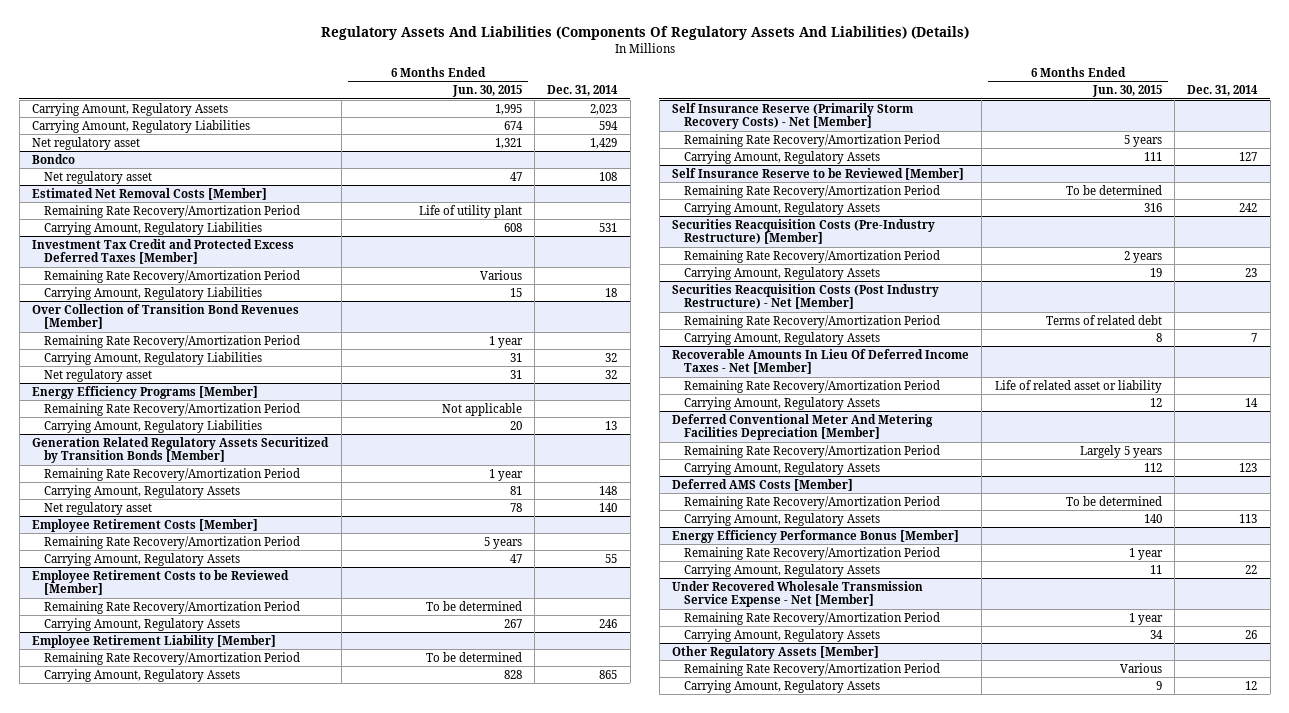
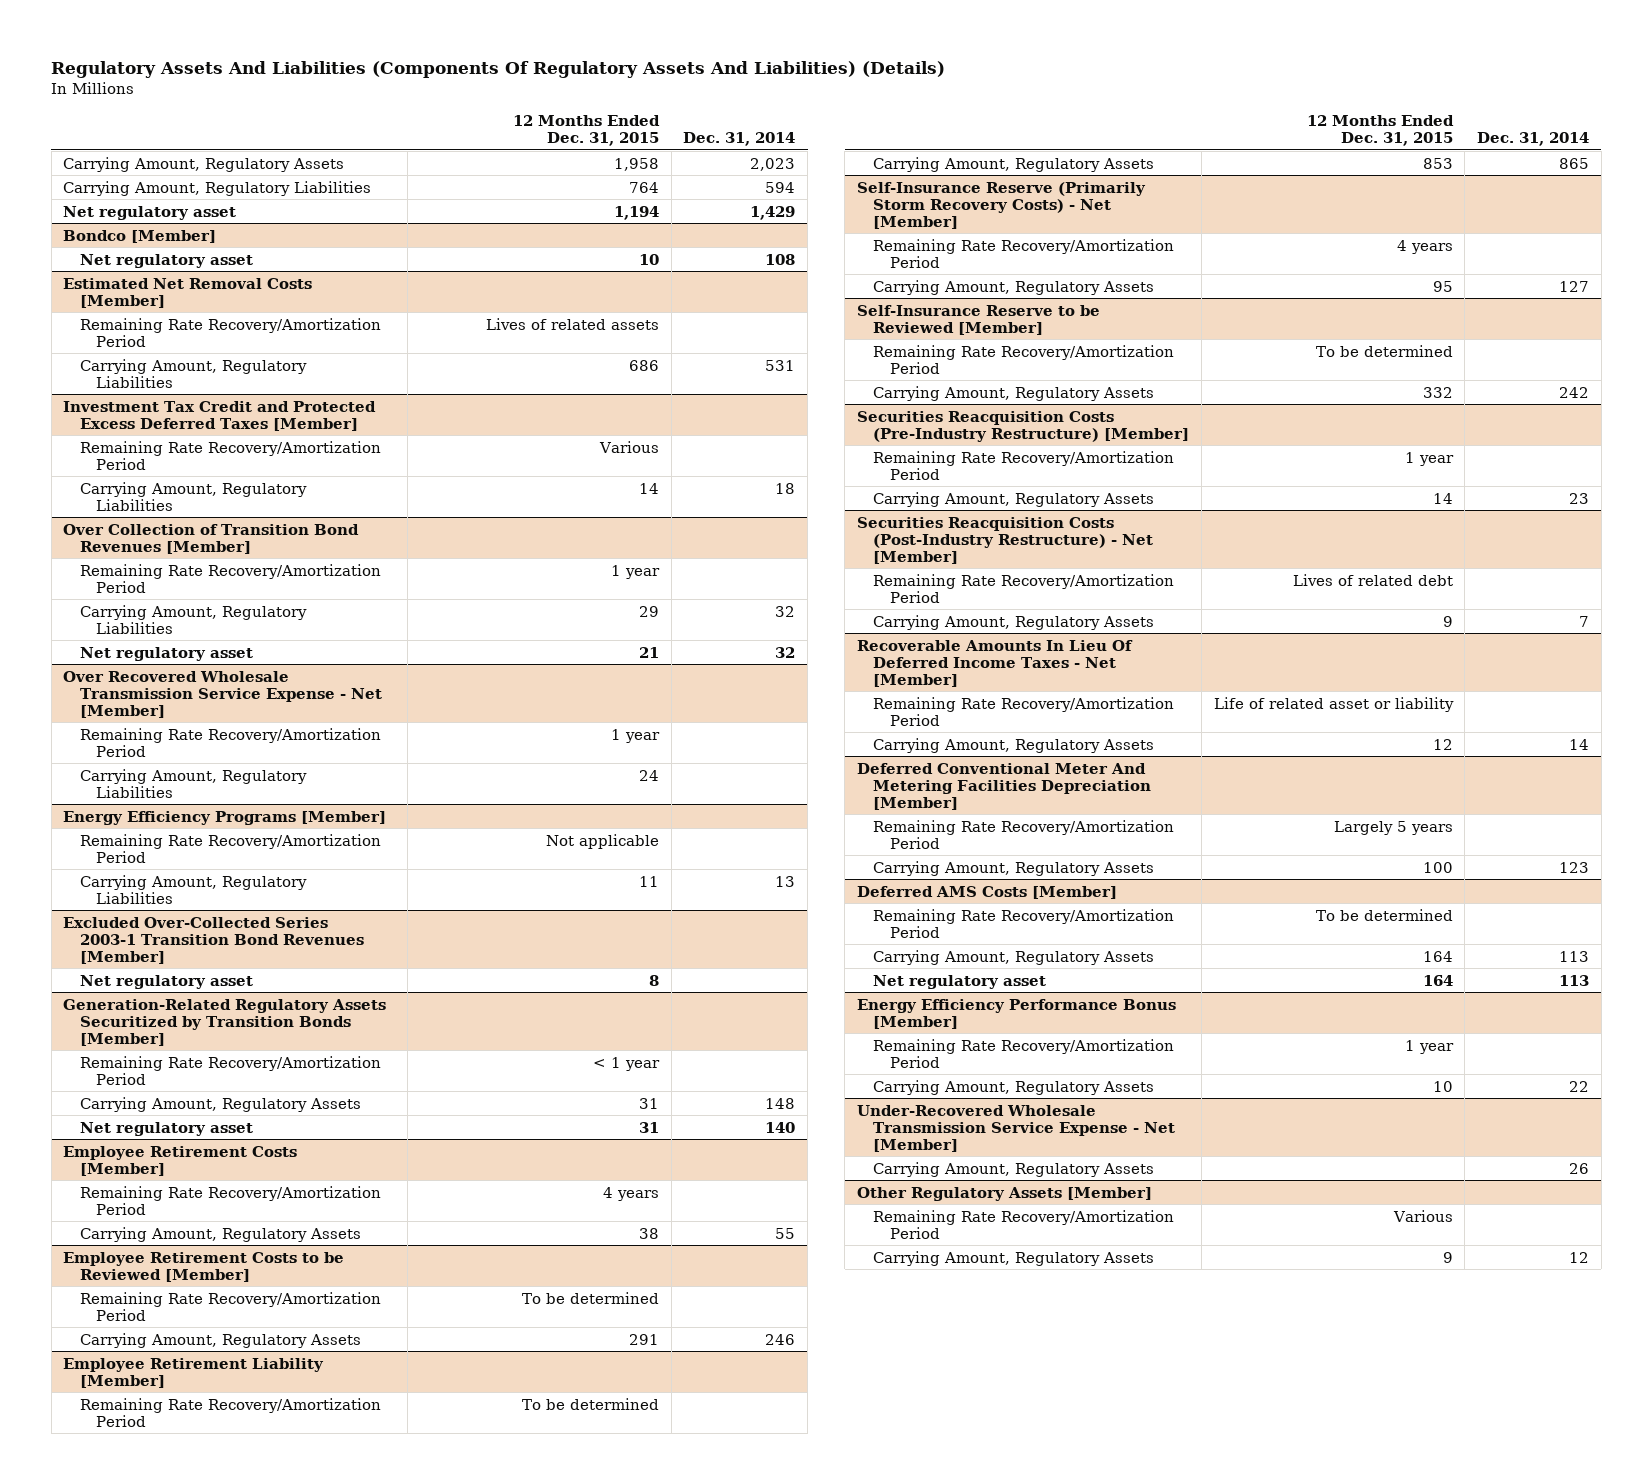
- | 6 Months Ended Jun. 30, 2015 | Dec. 31, 2014
+ | 12 Months Ended Dec. 31, 2015 | Dec. 31, 2014
- Bondco
+ Bondco [Member]
+ Over Recovered Wholesale Transmission Service Expense - Net [Member]
+ Remaining Rate Recovery/Amortization Period | 1 year |
+ Carrying Amount, Regulatory Liabilities | 24 |
- Generation Related Regulatory Assets Securitized by Transition Bonds [Member]
+ Excluded Over-Collected Series 2003-1 Transition Bond Revenues [Member]
+ Net regulatory asset | 8 |
+ Generation-Related Regulatory Assets Securitized by Transition Bonds [Member]
- Self Insurance Reserve (Primarily Storm Recovery Costs) - Net [Member]
+ Self-Insurance Reserve (Primarily Storm Recovery Costs) - Net [Member]
- Self Insurance Reserve to be Reviewed [Member]
+ Self-Insurance Reserve to be Reviewed [Member]
- Securities Reacquisition Costs (Post Industry Restructure) - Net [Member]
+ Securities Reacquisition Costs (Post-Industry Restructure) - Net [Member]
@ Deferred AMS Costs [Member]
+ Net regulatory asset | 164 | 113
- Under Recovered Wholesale Transmission Service Expense - Net [Member]
- Remaining Rate Recovery/Amortization Period | 1 year |
+ Under-Recovered Wholesale Transmission Service Expense - Net [Member]

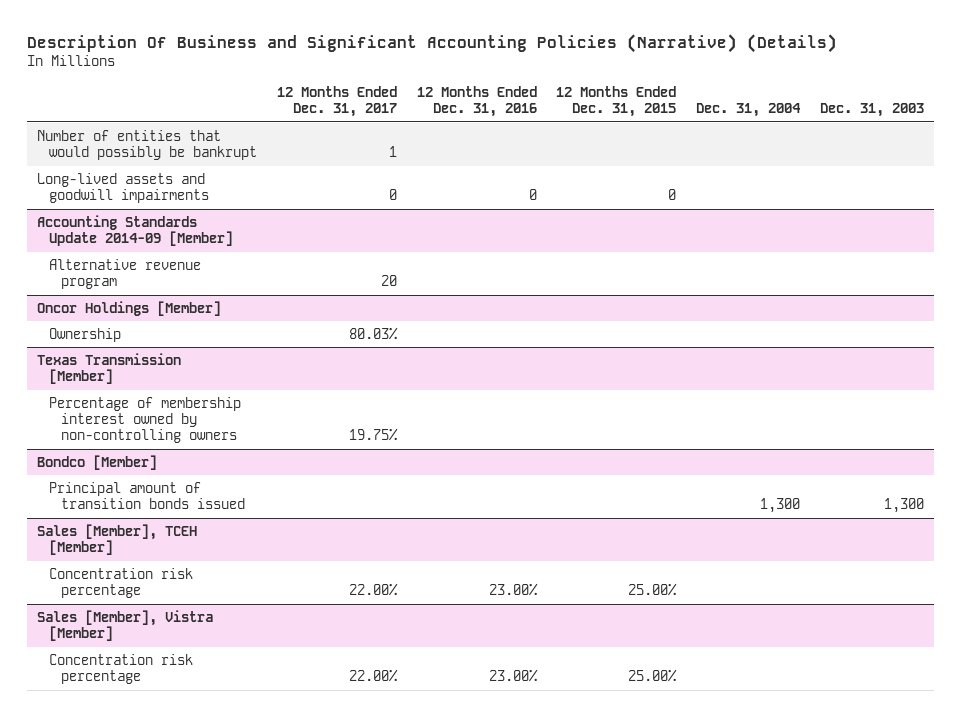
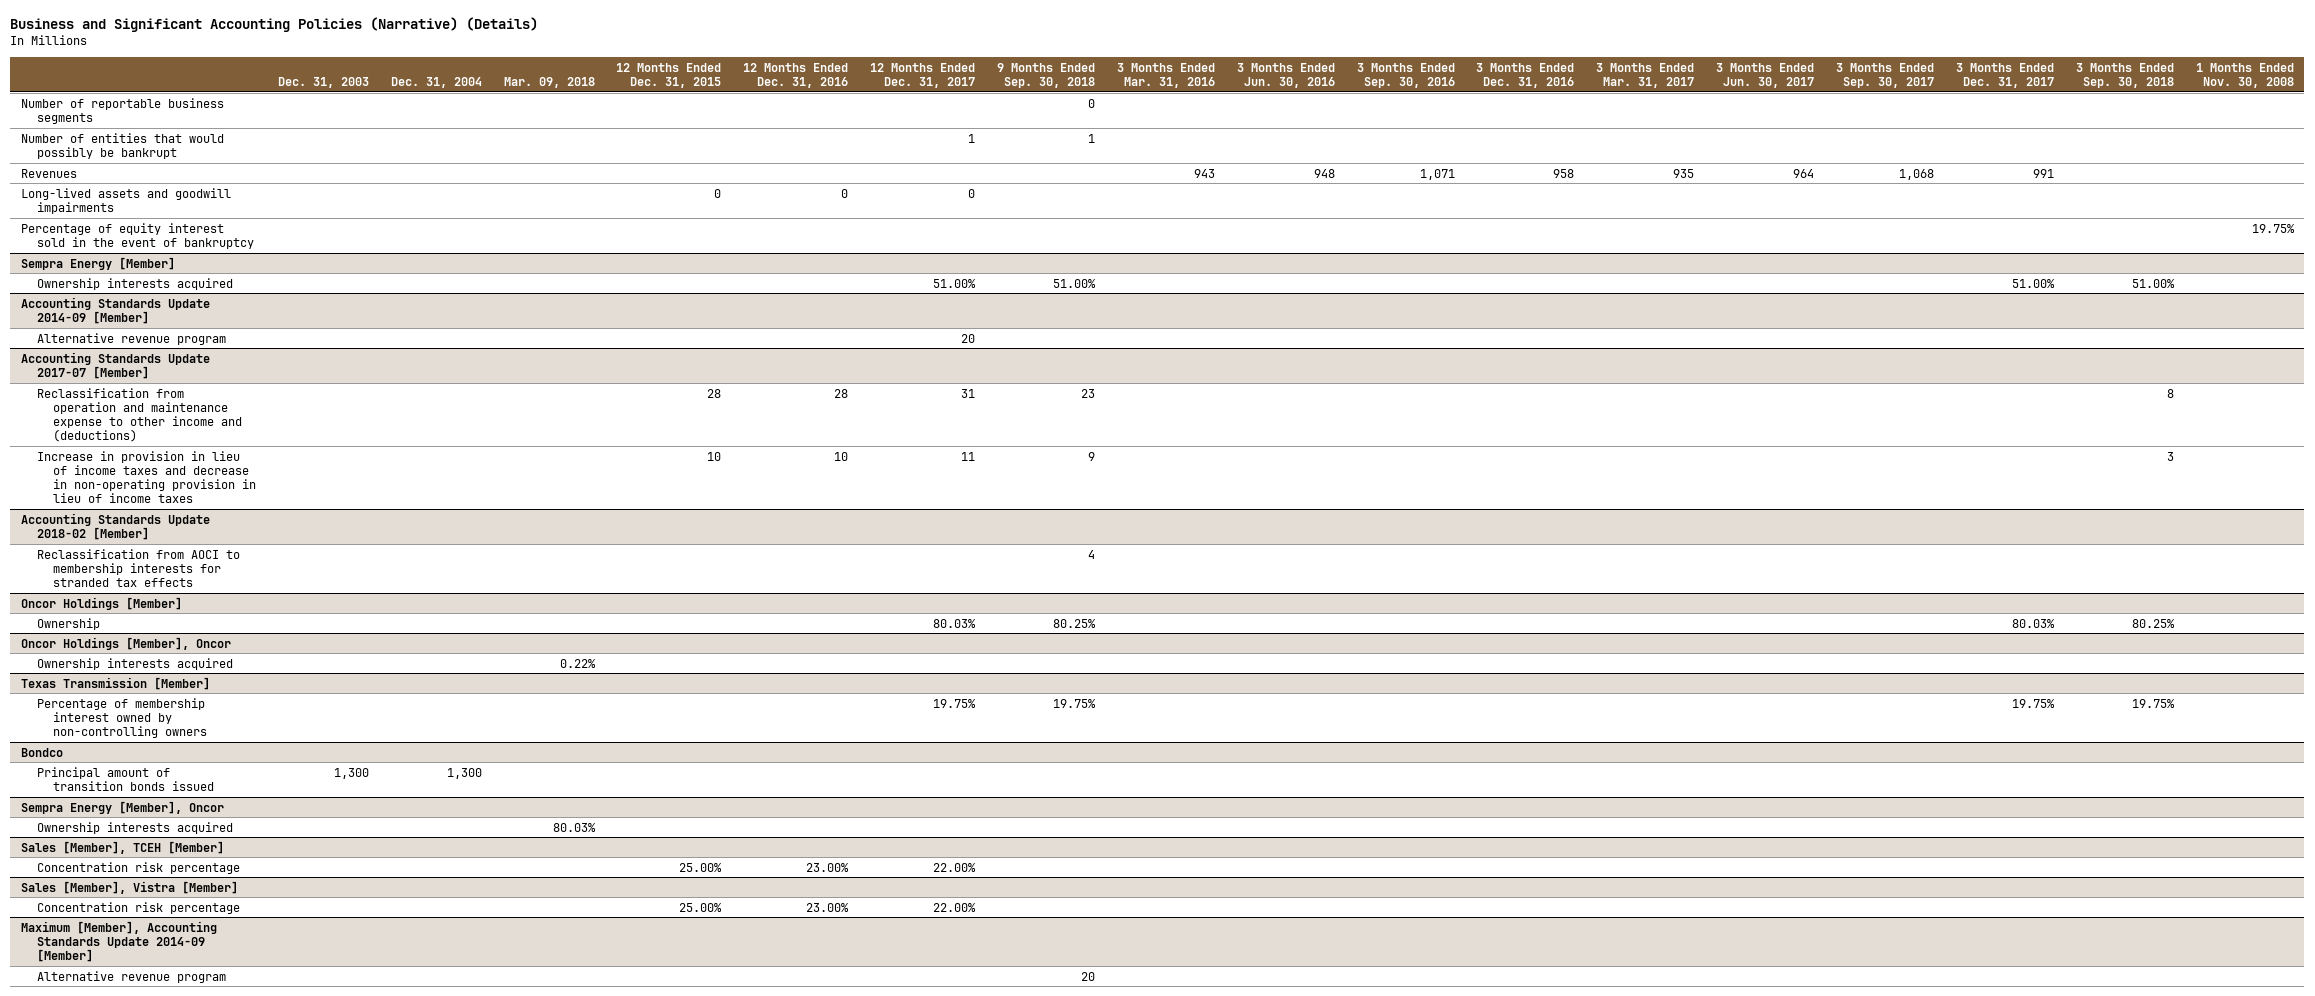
- Description Of Business and Significant Accounting Policies (Narrative) (Details)
+ Business and Significant Accounting Policies (Narrative) (Details)
- | 12 Months Ended Dec. 31, 2017 | 12 Months Ended Dec. 31, 2016 | 12 Months Ended Dec. 31, 2015 | Dec. 31, 2004 | Dec. 31, 2003
+ | Dec. 31, 2003 | Dec. 31, 2004 | Mar. 09, 2018 | 12 Months Ended Dec. 31, 2015 | 12 Months Ended Dec. 31, 2016 | 12 Months Ended Dec. 31, 2017 | 9 Months Ended Sep. 30, 2018 | 3 Months Ended Mar. 31, 2016 | 3 Months Ended Jun. 30, 2016 | 3 Months Ended Sep. 30, 2016 | 3 Months Ended Dec. 31, 2016 | 3 Months Ended Mar. 31, 2017 | 3 Months Ended Jun. 30, 2017 | 3 Months Ended Sep. 30, 2017 | 3 Months Ended Dec. 31, 2017 | 3 Months Ended Sep. 30, 2018 | 1 Months Ended Nov. 30, 2008
+ Number of reportable business segments | | | | | | | 0 | | | | | | | | | |
+ Revenues | | | | | | | | 943 | 948 | 1,071 | 958 | 935 | 964 | 1,068 | 991 | |
+ Percentage of equity interest sold in the event of bankruptcy | | | | | | | | | | | | | | | | | 19.75%
+ Sempra Energy [Member]
+ Ownership interests acquired | | | | | | 51.00% | 51.00% | | | | | | | | 51.00% | 51.00% |
+ Accounting Standards Update 2017-07 [Member]
+ Reclassification from operation and maintenance expense to other income and (deductions) | | | | 28 | 28 | 31 | 23 | | | | | | | | | 8 |
+ Increase in provision in lieu of income taxes and decrease in non-operating provision in lieu of income taxes | | | | 10 | 10 | 11 | 9 | | | | | | | | | 3 |
+ Accounting Standards Update 2018-02 [Member]
+ Reclassification from AOCI to membership interests for stranded tax effects | | | | | | | 4 | | | | | | | | | |
+ Oncor Holdings [Member], Oncor
+ Ownership interests acquired | | | 0.22% | | | | | | | | | | | | | |
- Bondco [Member]
+ Bondco
+ Sempra Energy [Member], Oncor
+ Ownership interests acquired | | | 80.03% | | | | | | | | | | | | | |
+ Maximum [Member], Accounting Standards Update 2014-09 [Member]
+ Alternative revenue program | | | | | | | 20 | | | | | | | | | |

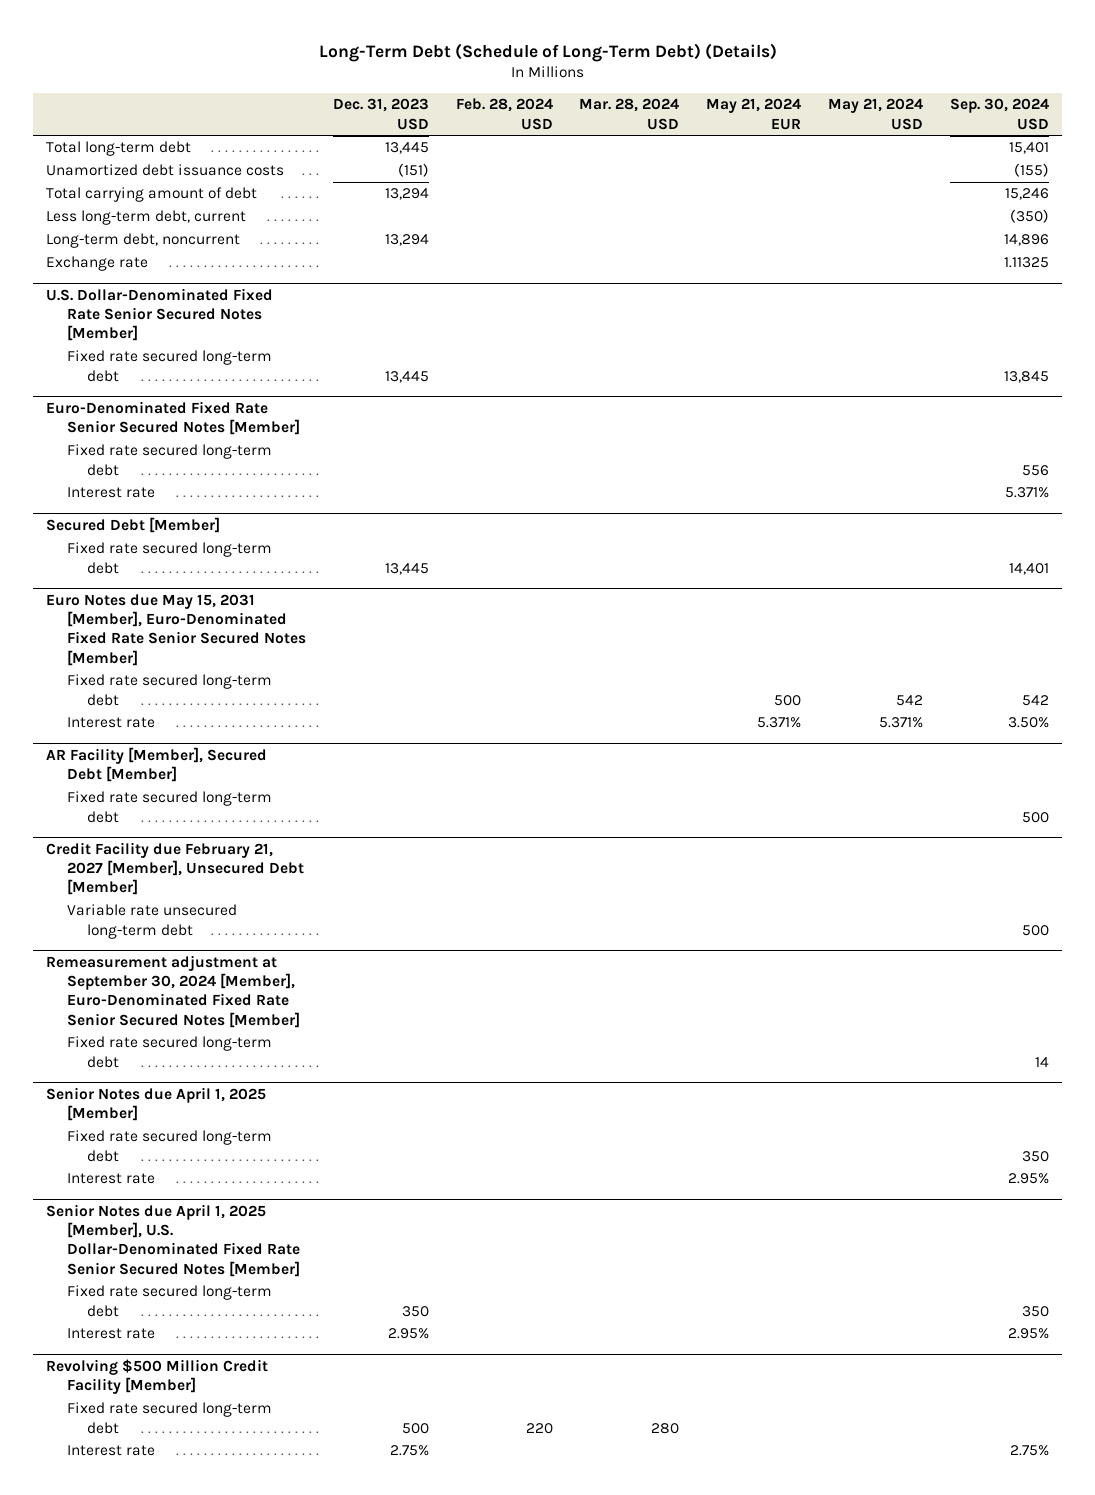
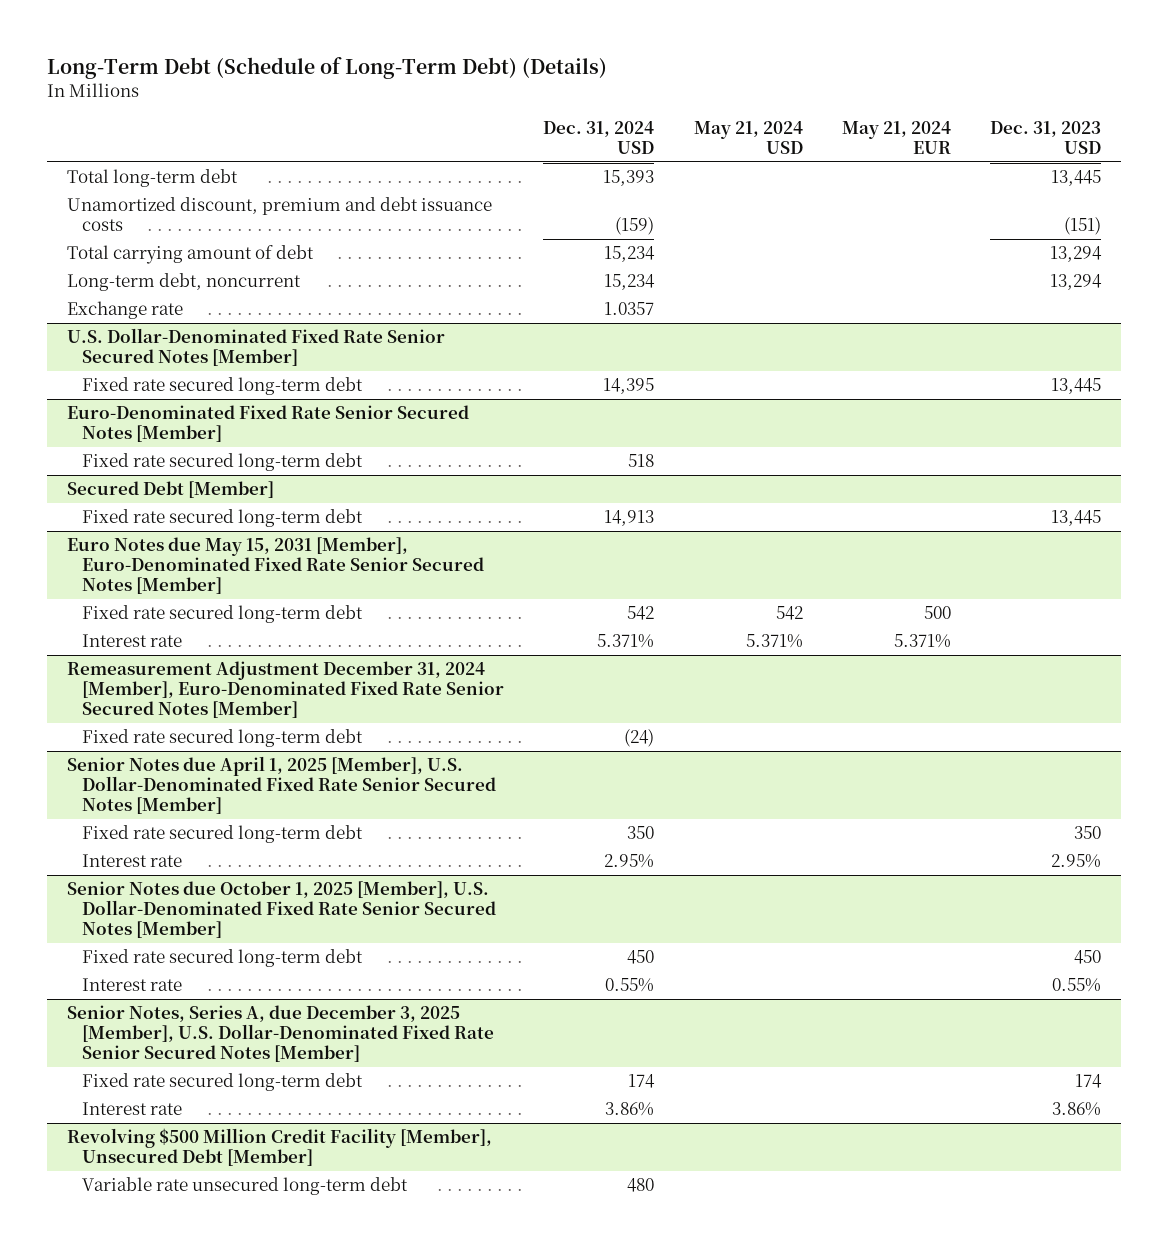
- | Dec. 31, 2023 USD | Feb. 28, 2024 USD | Mar. 28, 2024 USD | May 21, 2024 EUR | May 21, 2024 USD | Sep. 30, 2024 USD
+ | Dec. 31, 2024 USD | May 21, 2024 USD | May 21, 2024 EUR | Dec. 31, 2023 USD
- Unamortized debt issuance costs | (151) | | | | | (155)
+ Unamortized discount, premium and debt issuance costs | (159) | | | (151)
- Less long-term debt, current | | | | | | (350)
@ Euro-Denominated Fixed Rate Senior Secured Notes [Member]
- Interest rate | | | | | | 5.371%
- AR Facility [Member], Secured Debt [Member]
- Fixed rate secured long-term debt | | | | | | 500
- Credit Facility due February 21, 2027 [Member], Unsecured Debt [Member]
- Variable rate unsecured long-term debt | | | | | | 500
- Remeasurement adjustment at September 30, 2024 [Member], Euro-Denominated Fixed Rate Senior Secured Notes [Member]
+ Remeasurement Adjustment December 31, 2024 [Member], Euro-Denominated Fixed Rate Senior Secured Notes [Member]
- Senior Notes due April 1, 2025 [Member]
- Fixed rate secured long-term debt | | | | | | 350
- Interest rate | | | | | | 2.95%
- Revolving $500 Million Credit Facility [Member]
- Fixed rate secured long-term debt | 500 | 220 | 280 | | |
- Interest rate | 2.75% | | | | | 2.75%
+ Senior Notes due October 1, 2025 [Member], U.S. Dollar-Denominated Fixed Rate Senior Secured Notes [Member]
+ Fixed rate secured long-term debt | 450 | | | 450
+ Interest rate | 0.55% | | | 0.55%
+ Senior Notes, Series A, due December 3, 2025 [Member], U.S. Dollar-Denominated Fixed Rate Senior Secured Notes [Member]
+ Fixed rate secured long-term debt | 174 | | | 174
+ Interest rate | 3.86% | | | 3.86%
+ Revolving $500 Million Credit Facility [Member], Unsecured Debt [Member]
+ Variable rate unsecured long-term debt | 480 | | |

